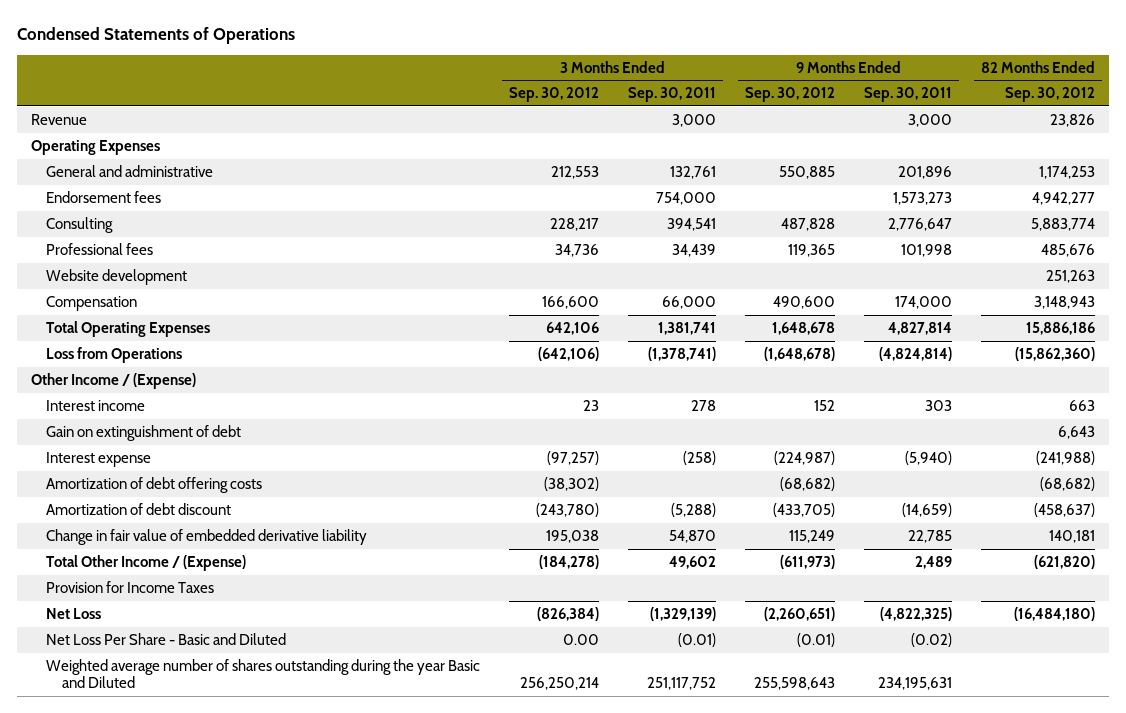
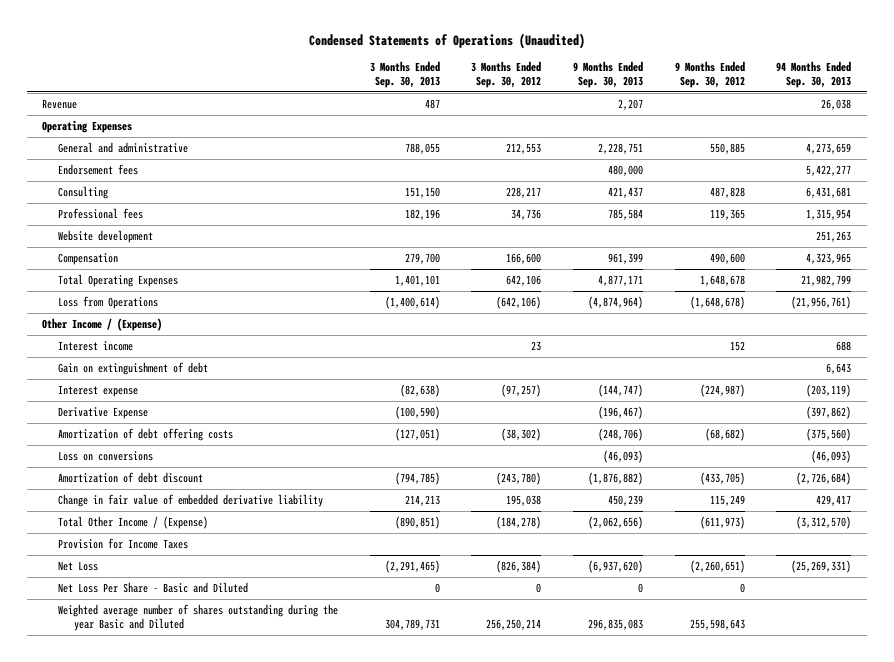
- Condensed Statements of Operations
+ Condensed Statements of Operations (Unaudited)
- | 3 Months Ended Sep. 30, 2012 | 3 Months Ended Sep. 30, 2011 | 9 Months Ended Sep. 30, 2012 | 9 Months Ended Sep. 30, 2011 | 82 Months Ended Sep. 30, 2012
+ | 3 Months Ended Sep. 30, 2013 | 3 Months Ended Sep. 30, 2012 | 9 Months Ended Sep. 30, 2013 | 9 Months Ended Sep. 30, 2012 | 94 Months Ended Sep. 30, 2013
+ Derivative Expense | (100,590) | | (196,467) | | (397,862)
+ Loss on conversions | | | (46,093) | | (46,093)
- Net Loss Per Share - Basic and Diluted | 0.00 | (0.01) | (0.01) | (0.02) |
+ Net Loss Per Share - Basic and Diluted | 0 | 0 | 0 | 0 |

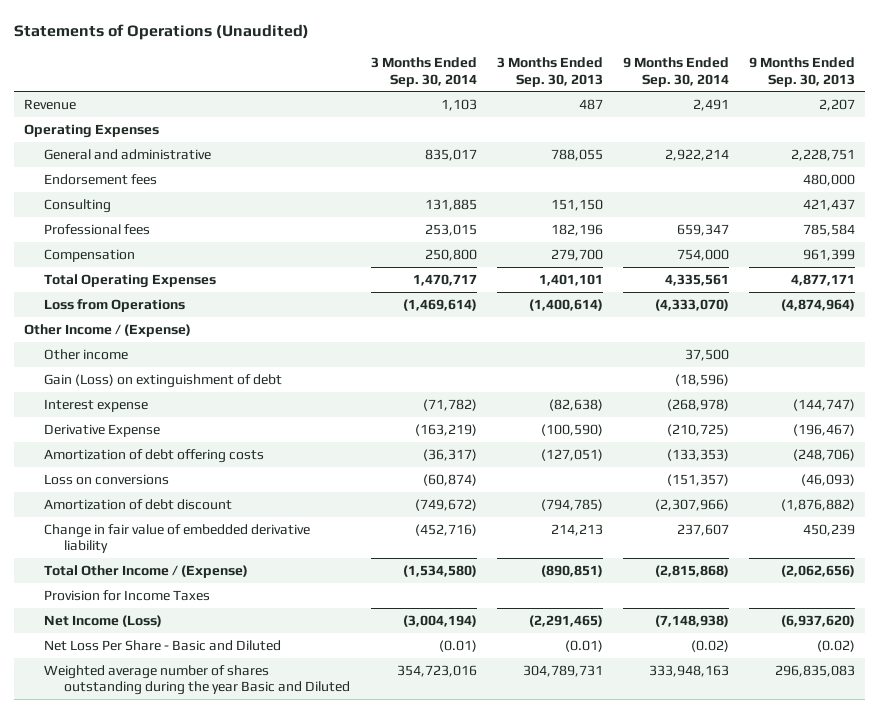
- Condensed Statements of Operations (Unaudited)
+ Statements of Operations (Unaudited)
- | 3 Months Ended Sep. 30, 2013 | 3 Months Ended Sep. 30, 2012 | 9 Months Ended Sep. 30, 2013 | 9 Months Ended Sep. 30, 2012 | 94 Months Ended Sep. 30, 2013
+ | 3 Months Ended Sep. 30, 2014 | 3 Months Ended Sep. 30, 2013 | 9 Months Ended Sep. 30, 2014 | 9 Months Ended Sep. 30, 2013
- Website development | | | | | 251,263
- Interest income | | 23 | | 152 | 688
- Gain on extinguishment of debt | | | | | 6,643
+ Other income | | | 37,500 |
+ Gain (Loss) on extinguishment of debt | | | (18,596) |
- Net Loss | (2,291,465) | (826,384) | (6,937,620) | (2,260,651) | (25,269,331)
- Net Loss Per Share - Basic and Diluted | 0 | 0 | 0 | 0 |
+ Net Income (Loss) | (3,004,194) | (2,291,465) | (7,148,938) | (6,937,620)
+ Net Loss Per Share - Basic and Diluted | (0.01) | (0.01) | (0.02) | (0.02)

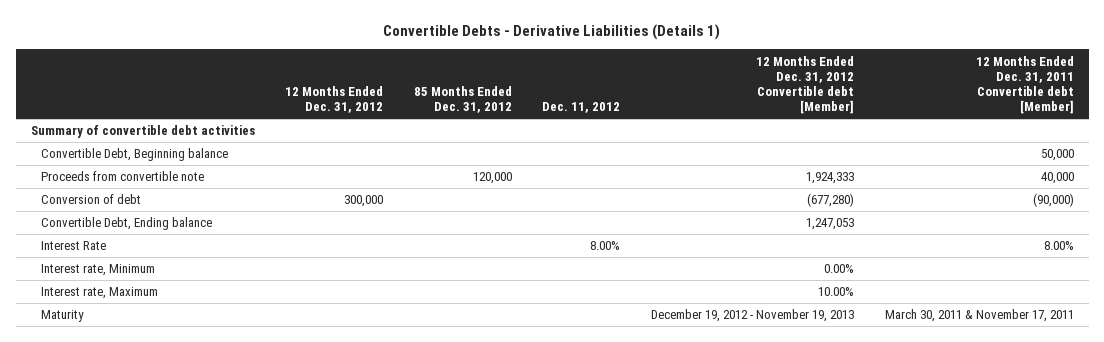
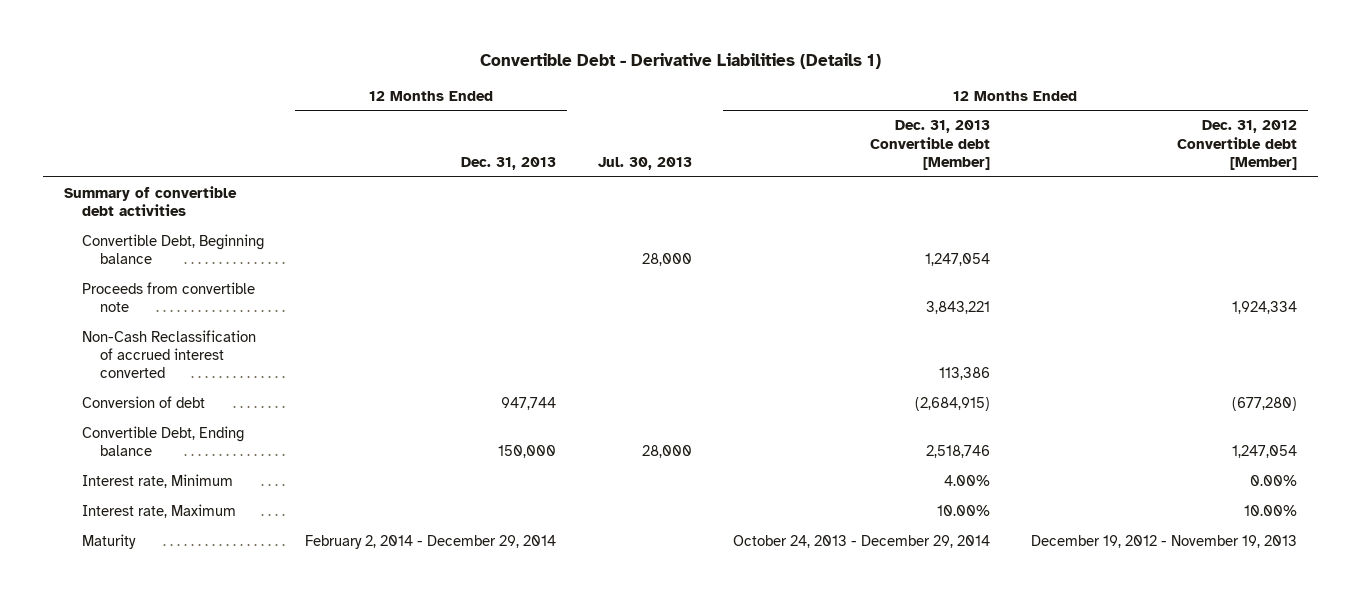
- Convertible Debts - Derivative Liabilities (Details 1)
+ Convertible Debt - Derivative Liabilities (Details 1)
- | 12 Months Ended Dec. 31, 2012 | 85 Months Ended Dec. 31, 2012 | Dec. 11, 2012 | 12 Months Ended Dec. 31, 2012 Convertible debt [Member] | 12 Months Ended Dec. 31, 2011 Convertible debt [Member]
+ | 12 Months Ended Dec. 31, 2013 | Jul. 30, 2013 | 12 Months Ended Dec. 31, 2013 Convertible debt [Member] | 12 Months Ended Dec. 31, 2012 Convertible debt [Member]
- Proceeds from convertible note | | 120,000 | | 1,924,333 | 40,000
+ Proceeds from convertible note | | | 3,843,221 | 1,924,334
+ Non-Cash Reclassification of accrued interest converted | | | 113,386 |
- Convertible Debt, Ending balance | | | | 1,247,053 |
- Interest Rate | | | 8.00% | | 8.00%
+ Convertible Debt, Ending balance | 150,000 | 28,000 | 2,518,746 | 1,247,054

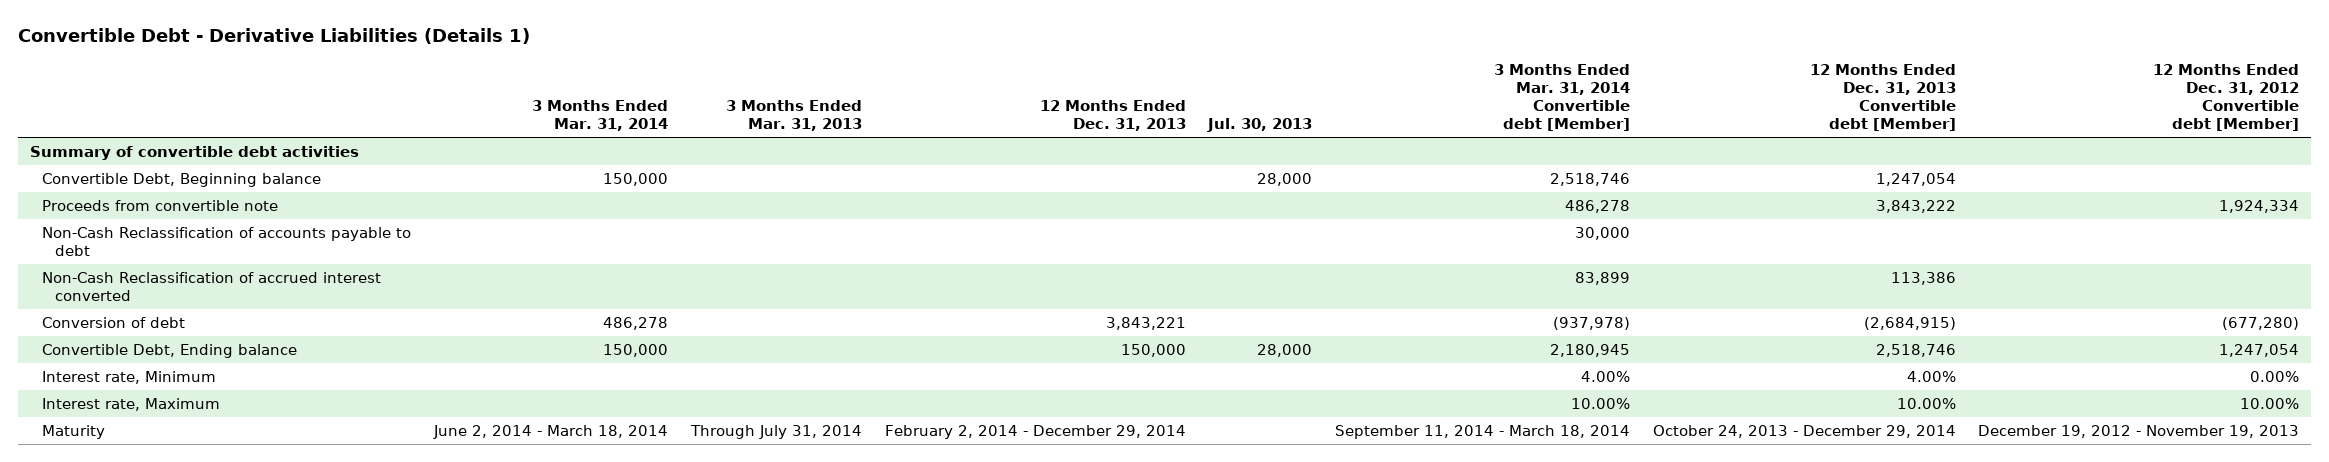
- | 12 Months Ended Dec. 31, 2013 | Jul. 30, 2013 | 12 Months Ended Dec. 31, 2013 Convertible debt [Member] | 12 Months Ended Dec. 31, 2012 Convertible debt [Member]
+ | 3 Months Ended Mar. 31, 2014 | 3 Months Ended Mar. 31, 2013 | 12 Months Ended Dec. 31, 2013 | Jul. 30, 2013 | 3 Months Ended Mar. 31, 2014 Convertible debt [Member] | 12 Months Ended Dec. 31, 2013 Convertible debt [Member] | 12 Months Ended Dec. 31, 2012 Convertible debt [Member]
- Proceeds from convertible note | | | 3,843,221 | 1,924,334
+ Proceeds from convertible note | | | | | 486,278 | 3,843,222 | 1,924,334
+ Non-Cash Reclassification of accounts payable to debt | | | | | 30,000 | |
- Conversion of debt | 947,744 | | (2,684,915) | (677,280)
+ Conversion of debt | 486,278 | | 3,843,221 | | (937,978) | (2,684,915) | (677,280)

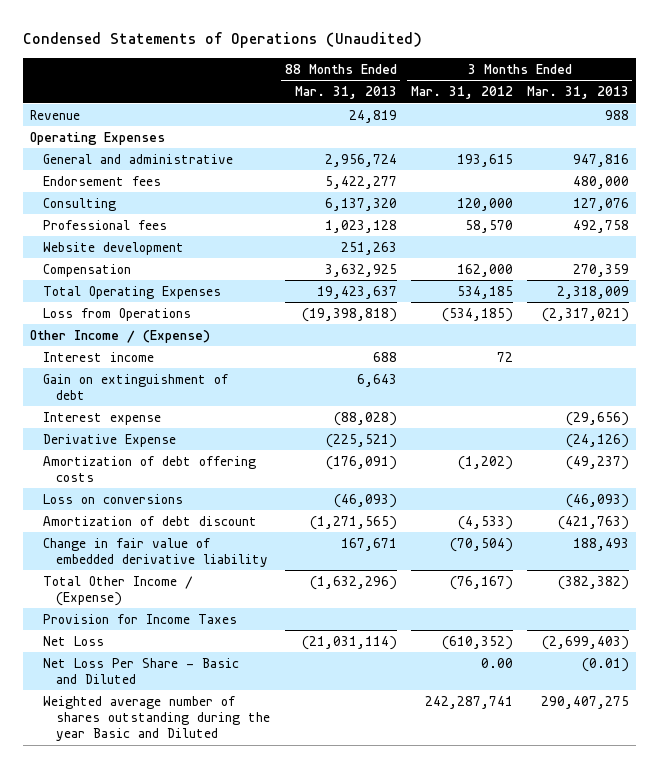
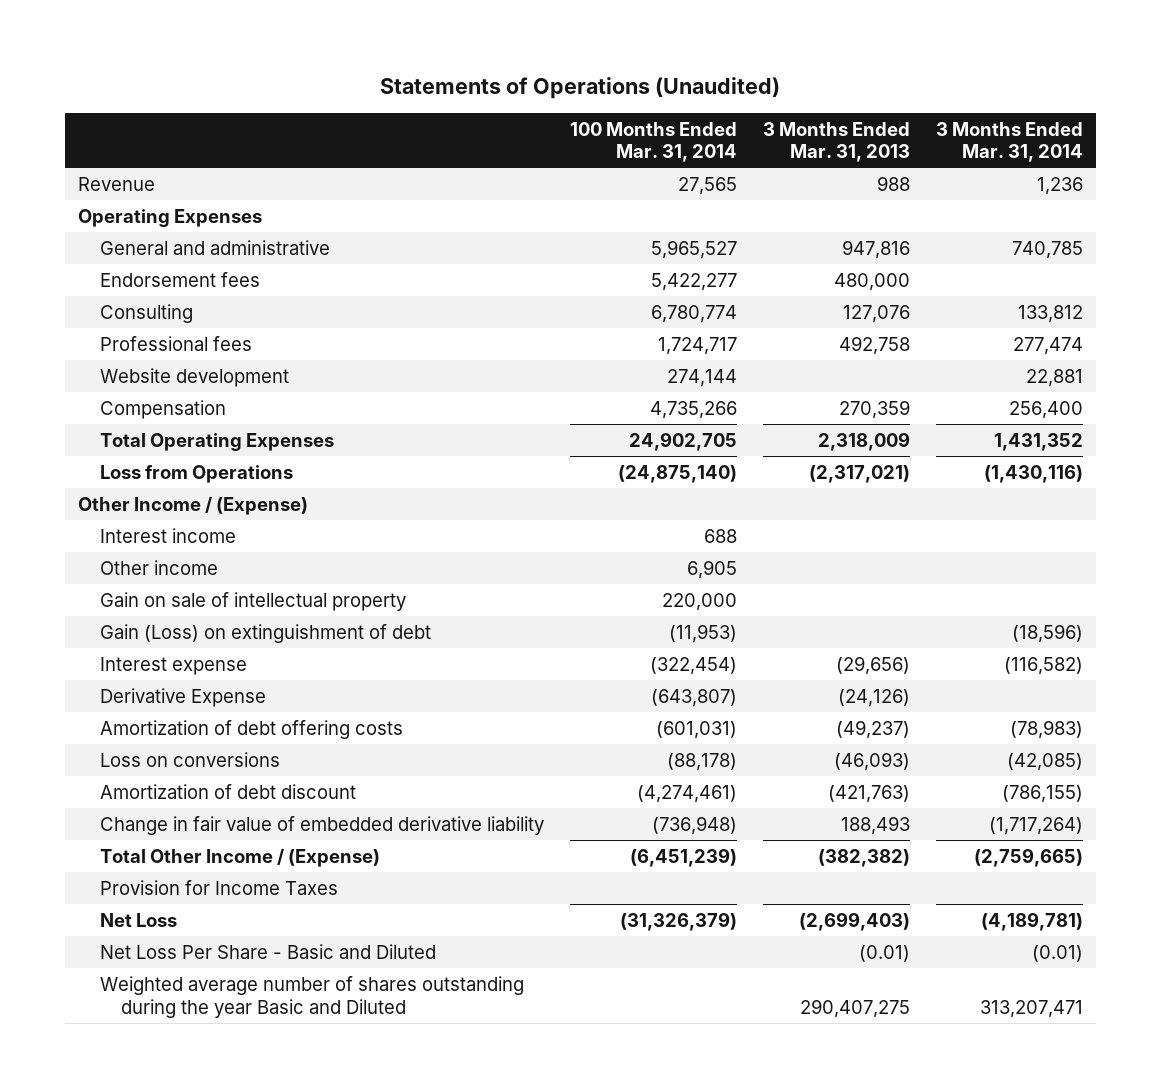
- Condensed Statements of Operations (Unaudited)
+ Statements of Operations (Unaudited)
- | 88 Months Ended Mar. 31, 2013 | 3 Months Ended Mar. 31, 2012 | 3 Months Ended Mar. 31, 2013
+ | 100 Months Ended Mar. 31, 2014 | 3 Months Ended Mar. 31, 2013 | 3 Months Ended Mar. 31, 2014
- Gain on extinguishment of debt | 6,643 | |
+ Other income | 6,905 | |
+ Gain on sale of intellectual property | 220,000 | |
+ Gain (Loss) on extinguishment of debt | (11,953) | | (18,596)

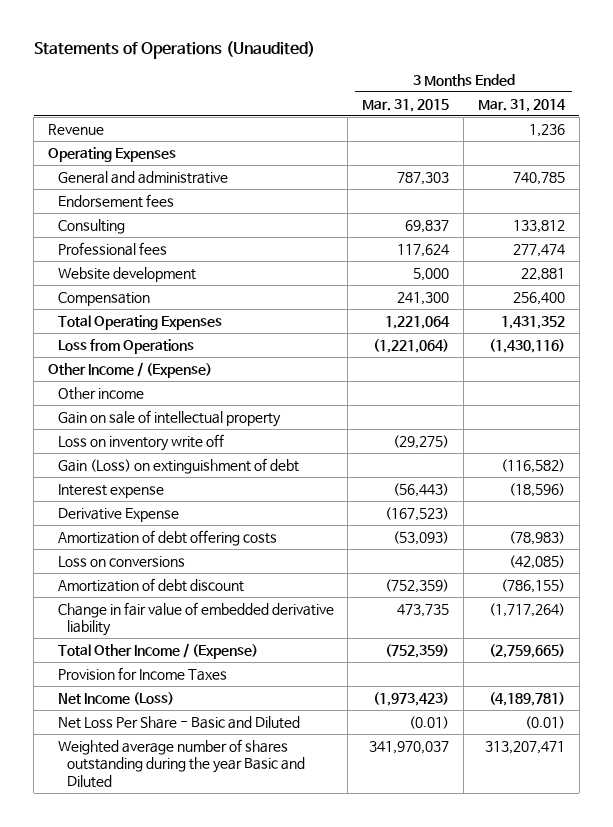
- | 100 Months Ended Mar. 31, 2014 | 3 Months Ended Mar. 31, 2013 | 3 Months Ended Mar. 31, 2014
+ | 3 Months Ended Mar. 31, 2015 | 3 Months Ended Mar. 31, 2014
- Interest income | 688 | |
- Gain (Loss) on extinguishment of debt | (11,953) | | (18,596)
- Interest expense | (322,454) | (29,656) | (116,582)
+ Loss on inventory write off | (29,275) |
+ Gain (Loss) on extinguishment of debt | | (116,582)
+ Interest expense | (56,443) | (18,596)
- Net Loss | (31,326,379) | (2,699,403) | (4,189,781)
+ Net Income (Loss) | (1,973,423) | (4,189,781)

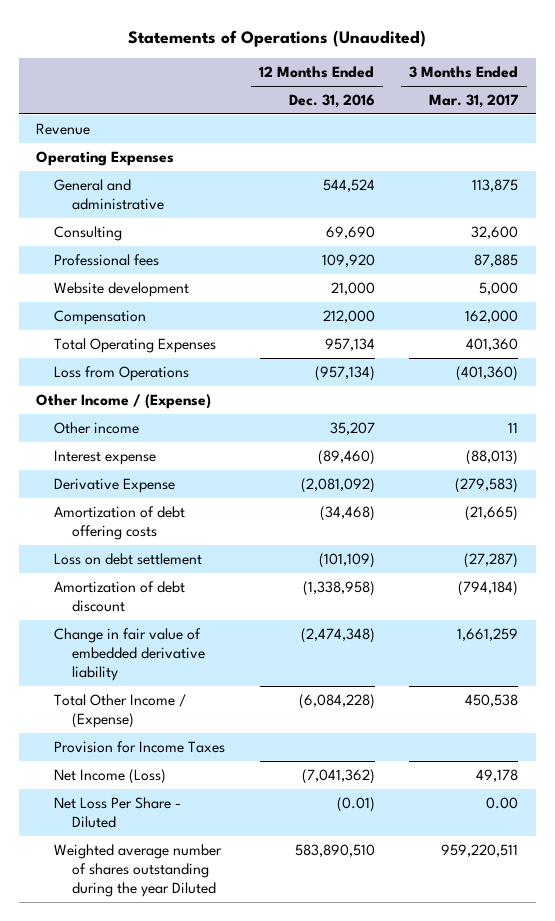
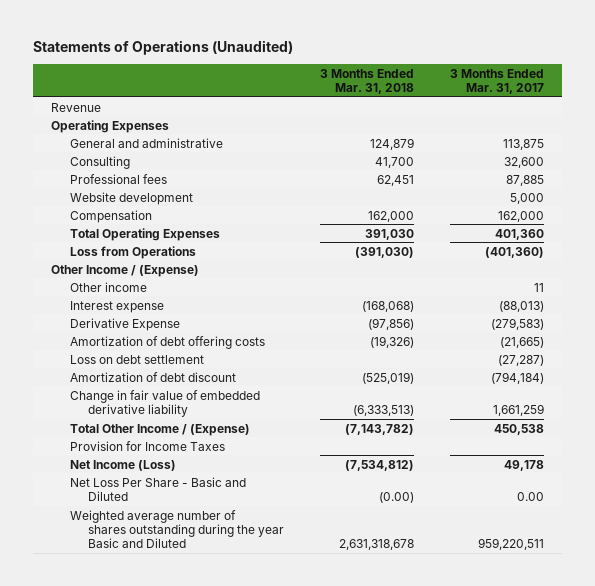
- | 12 Months Ended Dec. 31, 2016 | 3 Months Ended Mar. 31, 2017
+ | 3 Months Ended Mar. 31, 2018 | 3 Months Ended Mar. 31, 2017
- Net Loss Per Share - Diluted | (0.01) | 0.00
- Weighted average number of shares outstanding during the year Diluted | 583,890,510 | 959,220,511
+ Net Loss Per Share - Basic and Diluted | (0.00) | 0.00
+ Weighted average number of shares outstanding during the year Basic and Diluted | 2,631,318,678 | 959,220,511

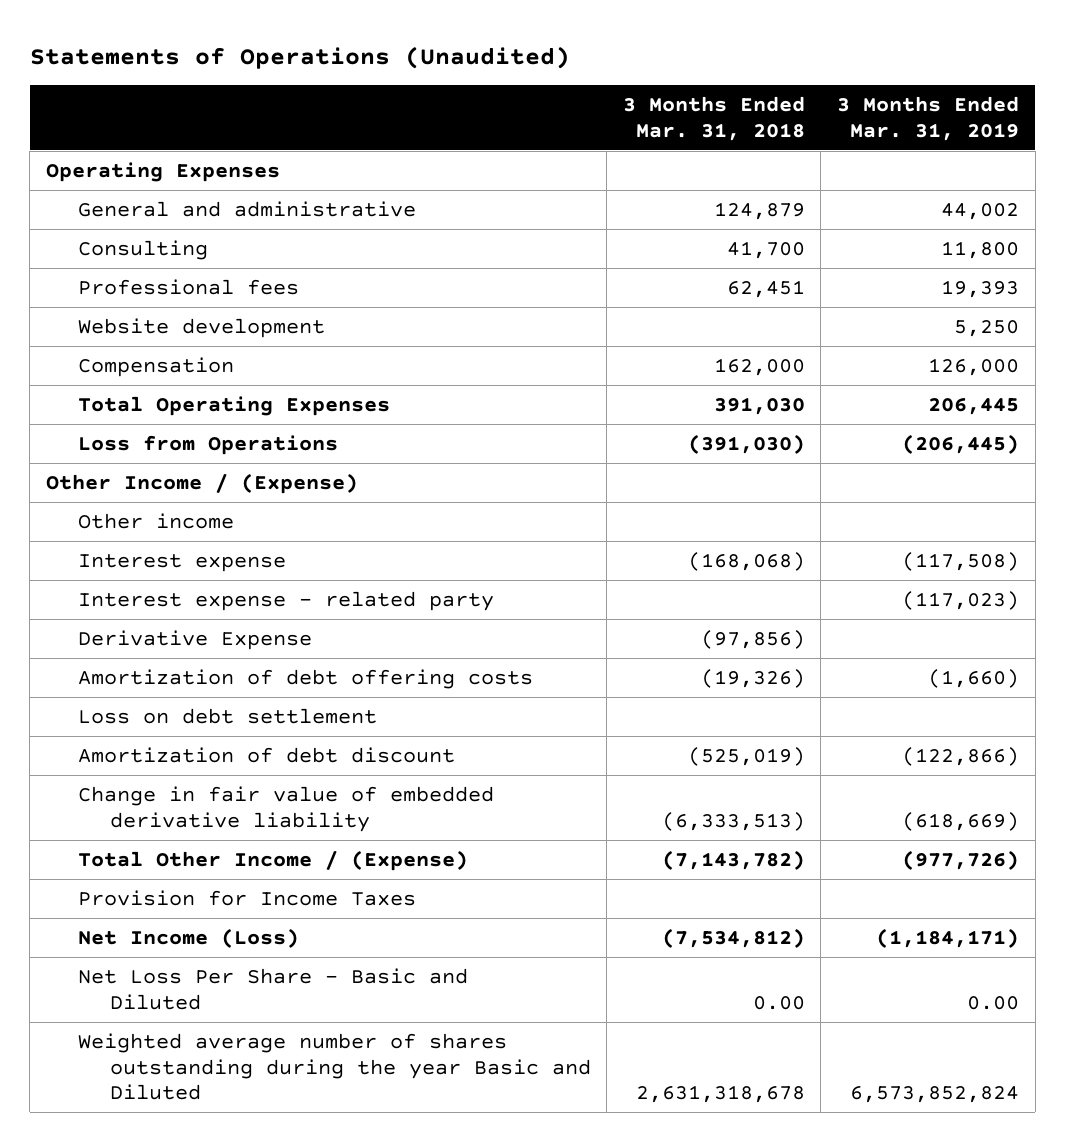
- | 3 Months Ended Mar. 31, 2018 | 3 Months Ended Mar. 31, 2017
+ | 3 Months Ended Mar. 31, 2018 | 3 Months Ended Mar. 31, 2019
- Revenue
+ Interest expense - related party | | (117,023)
- Net Loss Per Share - Basic and Diluted | (0.00) | 0.00
+ Net Loss Per Share - Basic and Diluted | 0.00 | 0.00

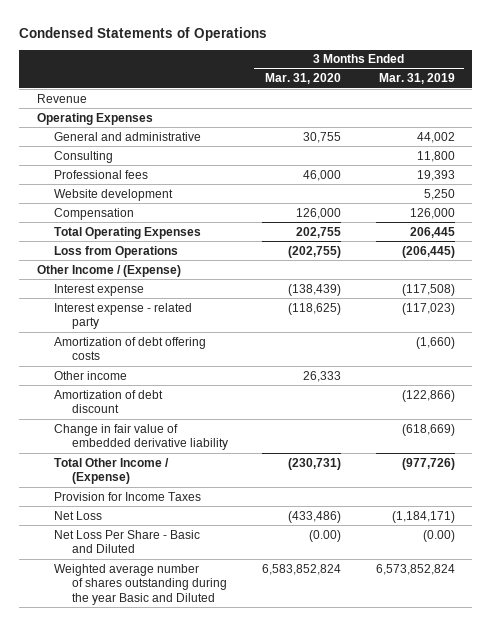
- Statements of Operations (Unaudited)
+ Condensed Statements of Operations
- | 3 Months Ended Mar. 31, 2018 | 3 Months Ended Mar. 31, 2019
+ | 3 Months Ended Mar. 31, 2020 | 3 Months Ended Mar. 31, 2019
+ Revenue
- Derivative Expense | (97,856) |
- Loss on debt settlement
moved down: Other income | 26,333 |
- Net Income (Loss) | (7,534,812) | (1,184,171)
- Net Loss Per Share - Basic and Diluted | 0.00 | 0.00
+ Net Loss | (433,486) | (1,184,171)
+ Net Loss Per Share - Basic and Diluted | (0.00) | (0.00)

